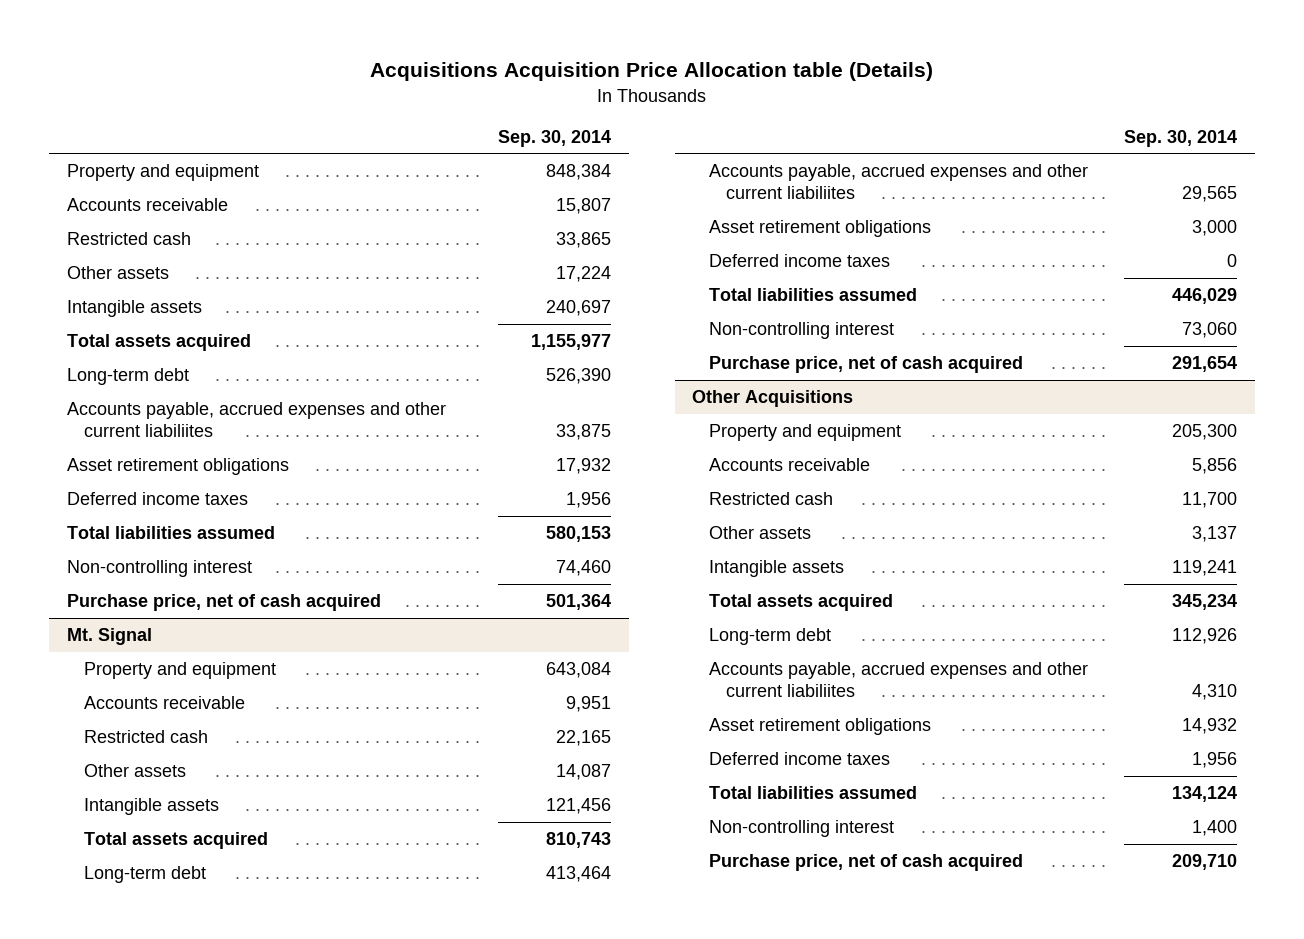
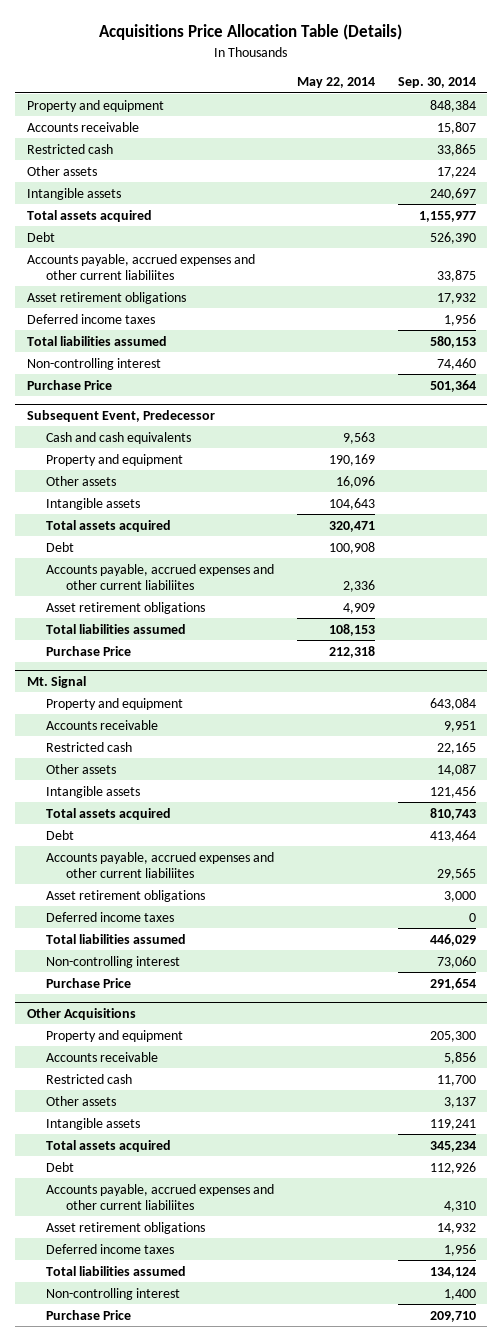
- Acquisitions Acquisition Price Allocation table (Details)
+ Acquisitions Price Allocation Table (Details)
- | Sep. 30, 2014
+ | May 22, 2014 | Sep. 30, 2014
- Long-term debt | 526,390
+ Debt | | 526,390
- Purchase price, net of cash acquired | 501,364
+ Purchase Price | | 501,364
+ Subsequent Event, Predecessor
+ Cash and cash equivalents | 9,563 |
+ Property and equipment | 190,169 |
+ Other assets | 16,096 |
+ Intangible assets | 104,643 |
+ Total assets acquired | 320,471 |
+ Debt | 100,908 |
+ Accounts payable, accrued expenses and other current liabiliites | 2,336 |
+ Asset retirement obligations | 4,909 |
+ Total liabilities assumed | 108,153 |
+ Purchase Price | 212,318 |
@ Mt. Signal
- Long-term debt | 413,464
+ Debt | | 413,464
- Purchase price, net of cash acquired | 291,654
+ Purchase Price | | 291,654
@ Other Acquisitions
- Long-term debt | 112,926
+ Debt | | 112,926
- Purchase price, net of cash acquired | 209,710
+ Purchase Price | | 209,710

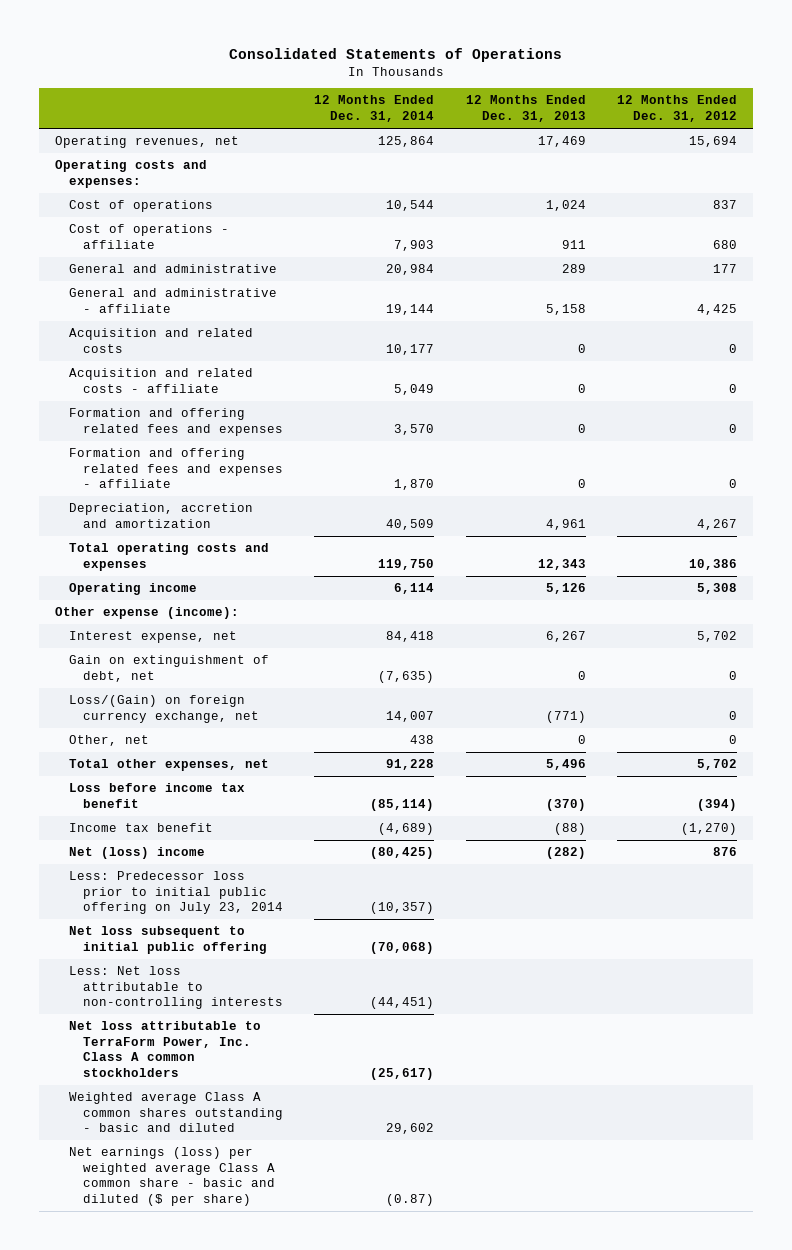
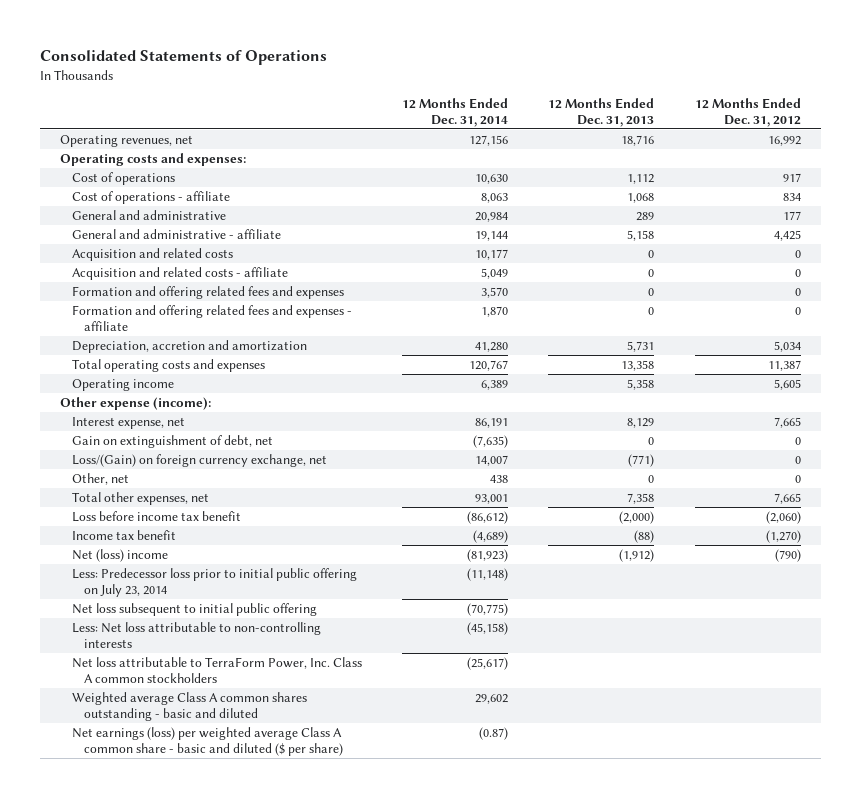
- Operating revenues, net | 125,864 | 17,469 | 15,694
+ Operating revenues, net | 127,156 | 18,716 | 16,992
- Cost of operations | 10,544 | 1,024 | 837
- Cost of operations - affiliate | 7,903 | 911 | 680
+ Cost of operations | 10,630 | 1,112 | 917
+ Cost of operations - affiliate | 8,063 | 1,068 | 834
- Depreciation, accretion and amortization | 40,509 | 4,961 | 4,267
- Total operating costs and expenses | 119,750 | 12,343 | 10,386
- Operating income | 6,114 | 5,126 | 5,308
+ Depreciation, accretion and amortization | 41,280 | 5,731 | 5,034
+ Total operating costs and expenses | 120,767 | 13,358 | 11,387
+ Operating income | 6,389 | 5,358 | 5,605
- Interest expense, net | 84,418 | 6,267 | 5,702
+ Interest expense, net | 86,191 | 8,129 | 7,665
- Total other expenses, net | 91,228 | 5,496 | 5,702
- Loss before income tax benefit | (85,114) | (370) | (394)
+ Total other expenses, net | 93,001 | 7,358 | 7,665
+ Loss before income tax benefit | (86,612) | (2,000) | (2,060)
- Net (loss) income | (80,425) | (282) | 876
- Less: Predecessor loss prior to initial public offering on July 23, 2014 | (10,357) | |
- Net loss subsequent to initial public offering | (70,068) | |
- Less: Net loss attributable to non-controlling interests | (44,451) | |
+ Net (loss) income | (81,923) | (1,912) | (790)
+ Less: Predecessor loss prior to initial public offering on July 23, 2014 | (11,148) | |
+ Net loss subsequent to initial public offering | (70,775) | |
+ Less: Net loss attributable to non-controlling interests | (45,158) | |

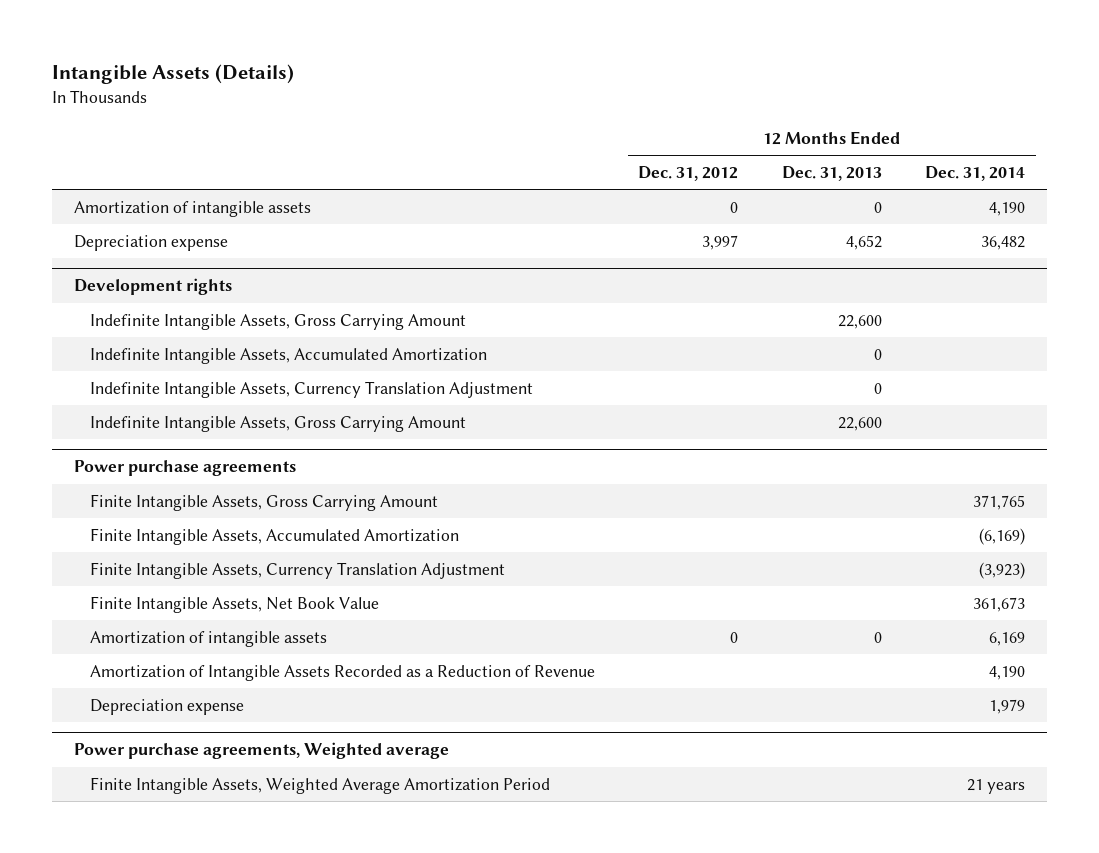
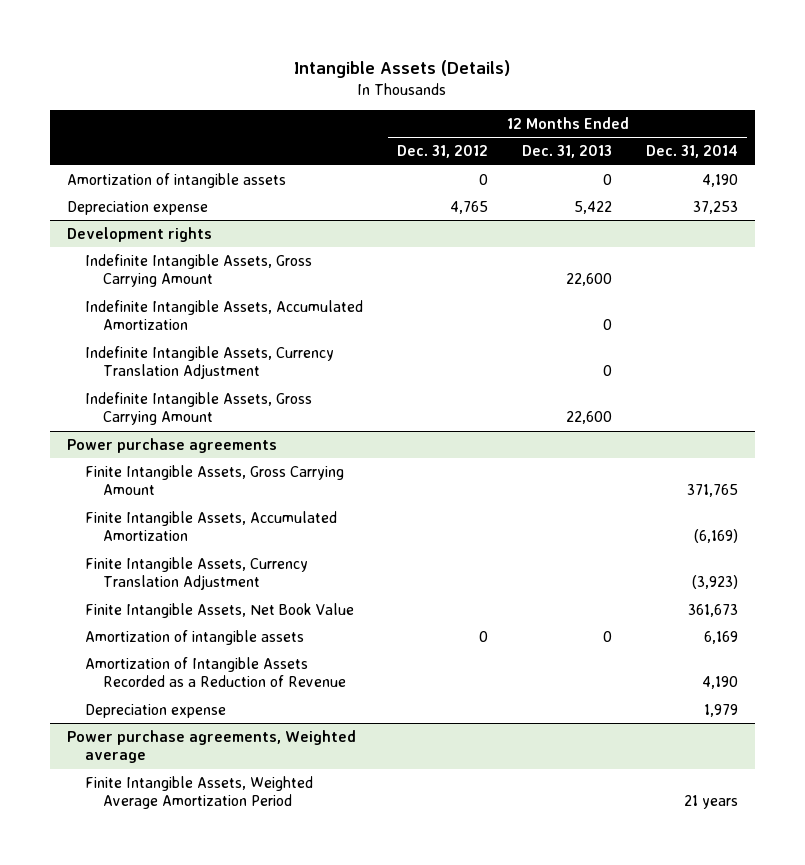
- Depreciation expense | 3,997 | 4,652 | 36,482
+ Depreciation expense | 4,765 | 5,422 | 37,253

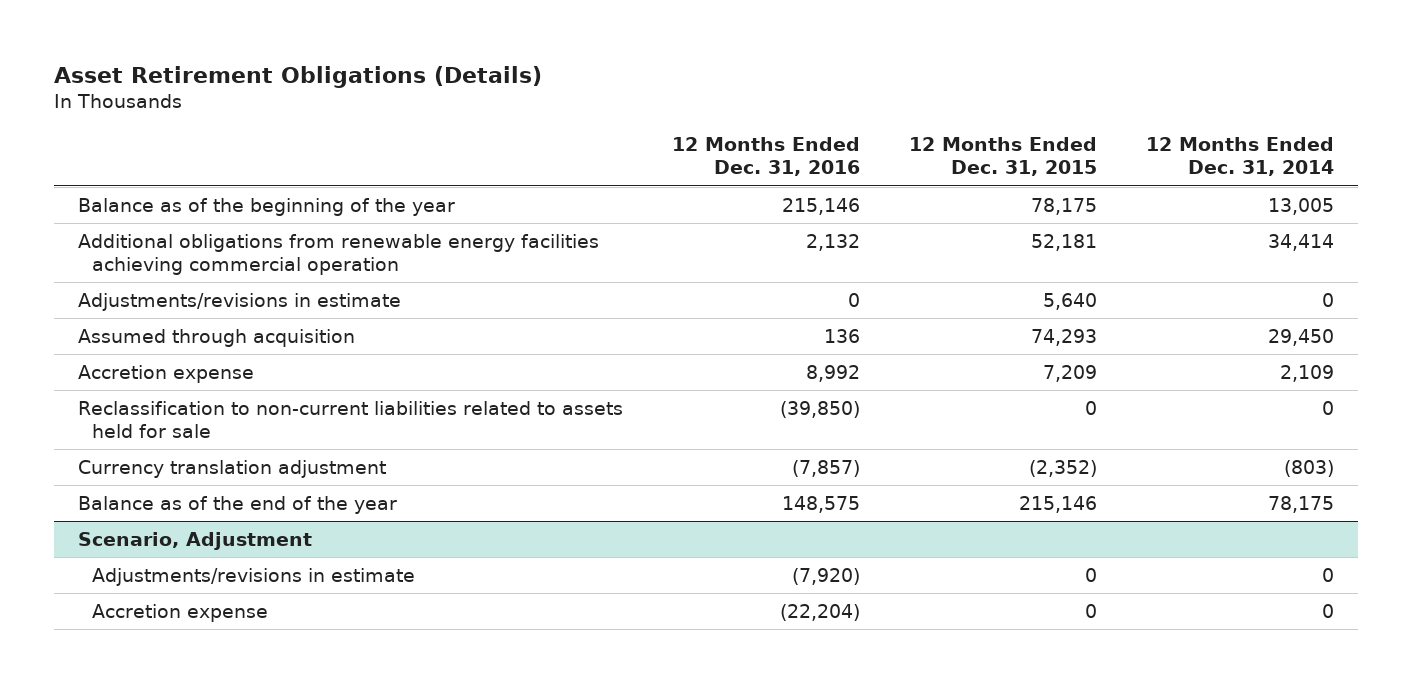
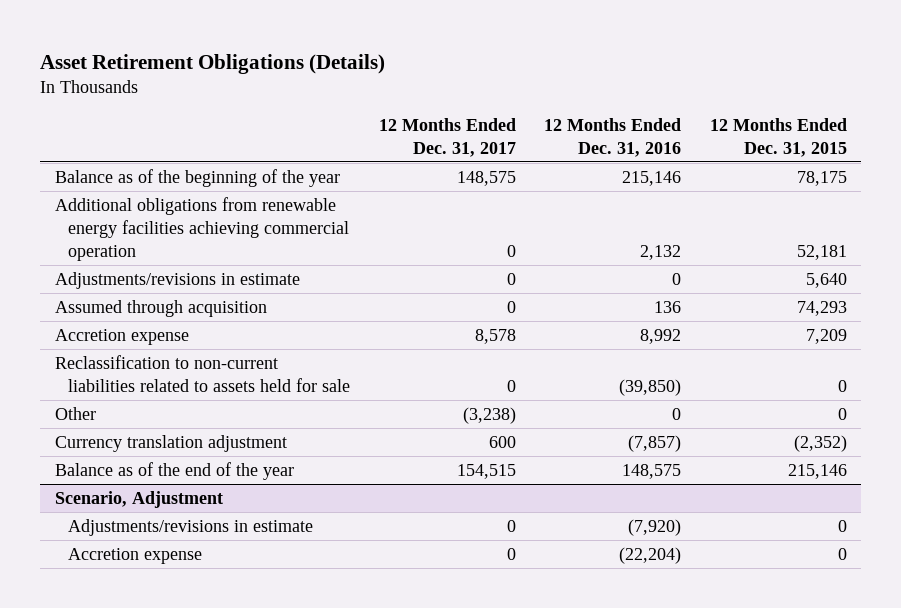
- | 12 Months Ended Dec. 31, 2016 | 12 Months Ended Dec. 31, 2015 | 12 Months Ended Dec. 31, 2014
+ | 12 Months Ended Dec. 31, 2017 | 12 Months Ended Dec. 31, 2016 | 12 Months Ended Dec. 31, 2015
+ Other | (3,238) | 0 | 0

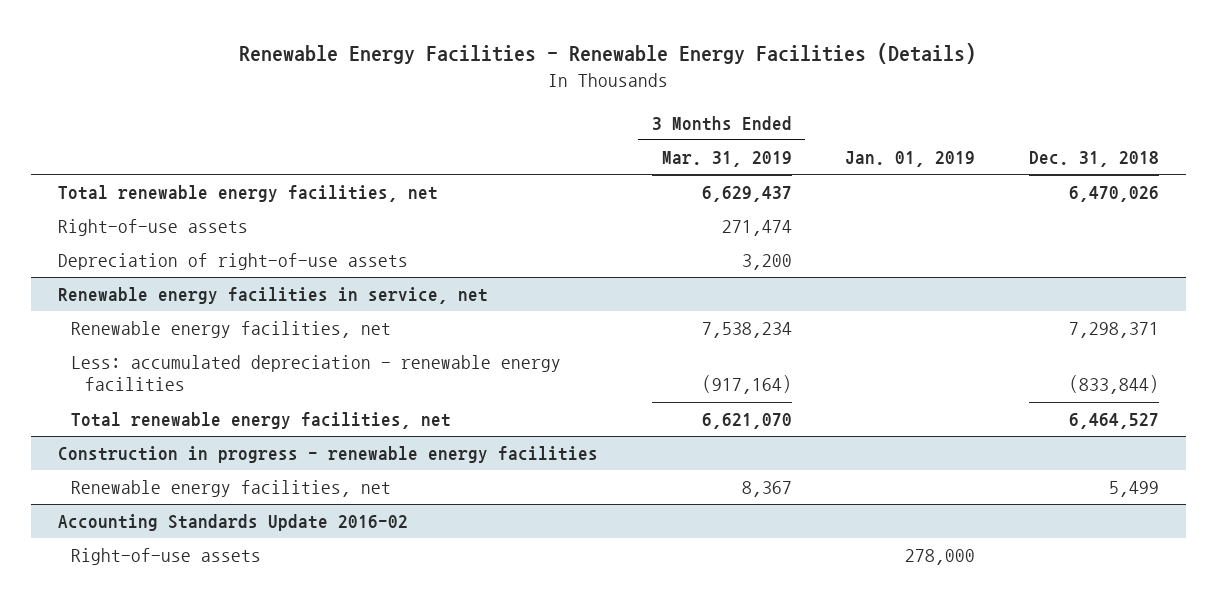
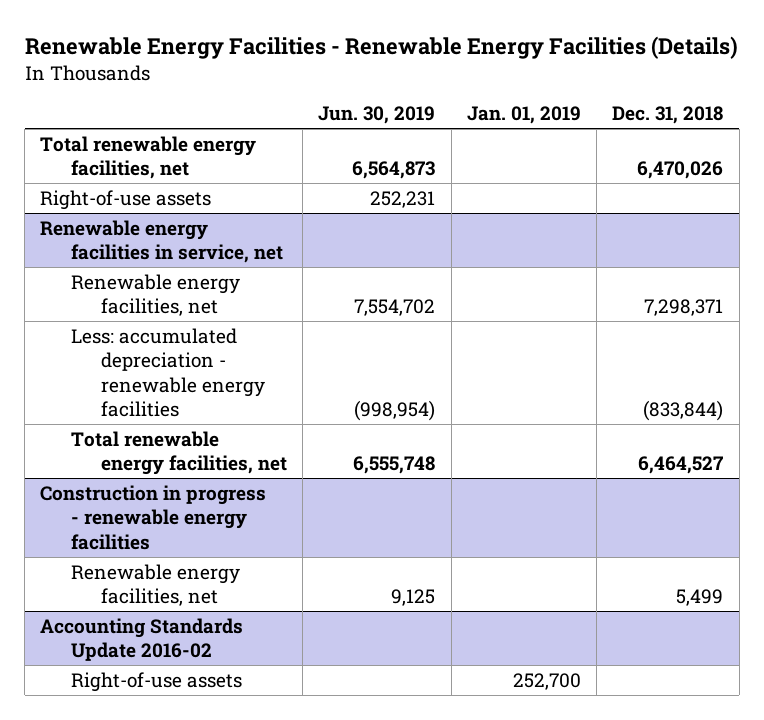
- | 3 Months Ended Mar. 31, 2019 | Jan. 01, 2019 | Dec. 31, 2018
+ | Jun. 30, 2019 | Jan. 01, 2019 | Dec. 31, 2018
- Depreciation of right-of-use assets | 3,200 | |
@ Accounting Standards Update 2016-02
- Right-of-use assets | | 278,000 |
+ Right-of-use assets | | 252,700 |

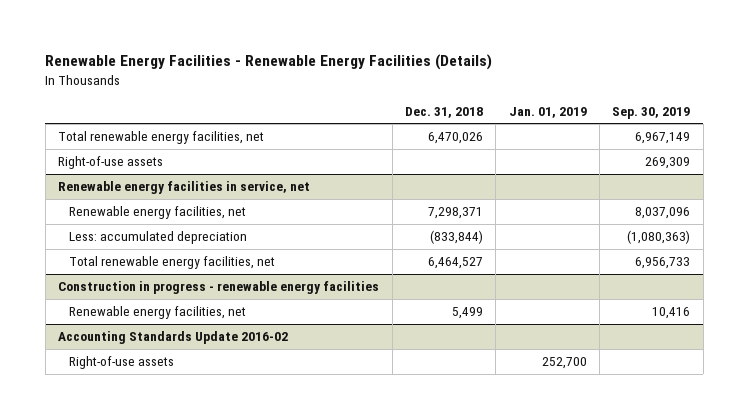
- | Jun. 30, 2019 | Jan. 01, 2019 | Dec. 31, 2018
+ | Dec. 31, 2018 | Jan. 01, 2019 | Sep. 30, 2019
@ Renewable energy facilities in service, net
- Less: accumulated depreciation - renewable energy facilities | (998,954) | | (833,844)
+ Less: accumulated depreciation | (833,844) | | (1,080,363)

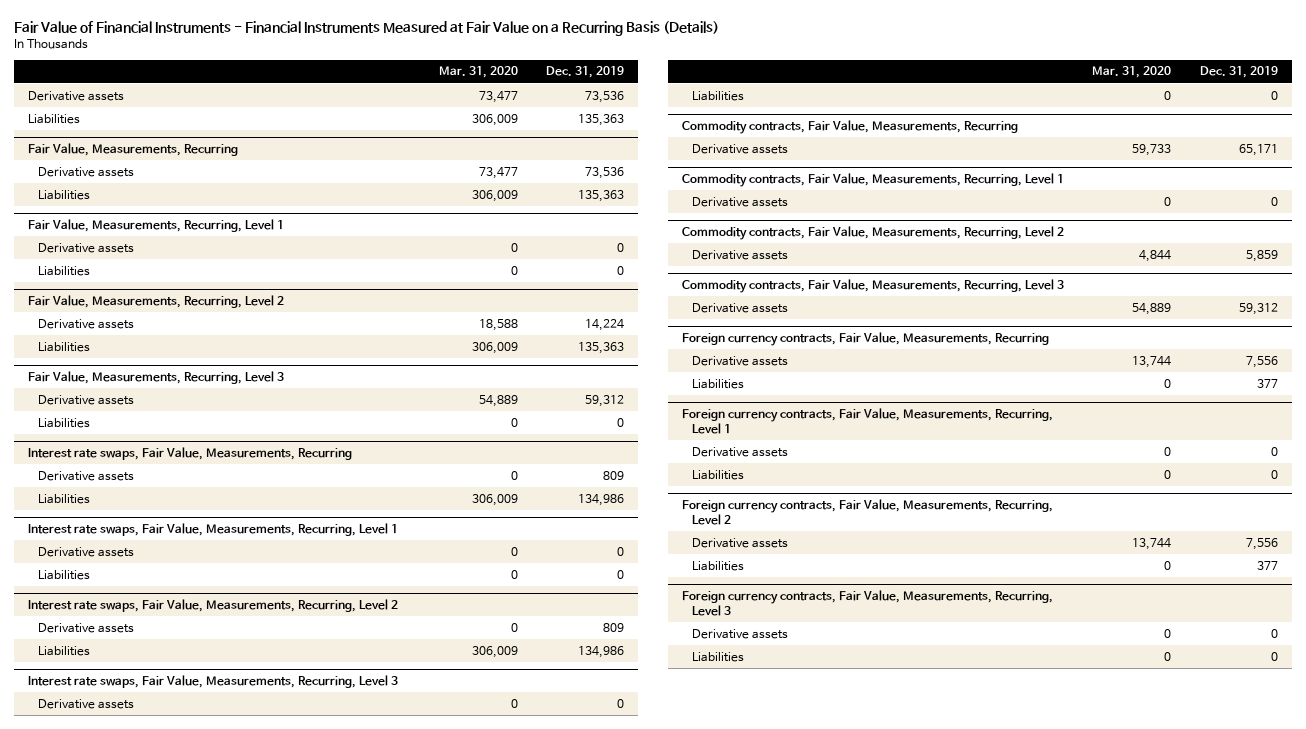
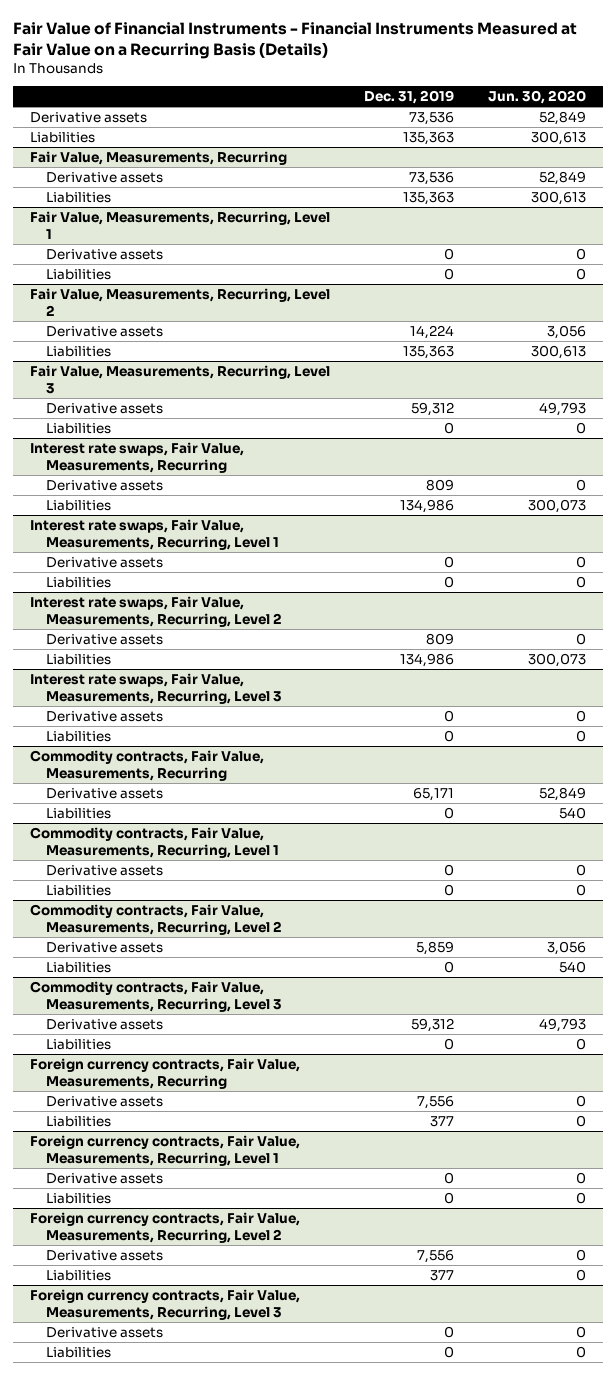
- | Mar. 31, 2020 | Dec. 31, 2019
+ | Dec. 31, 2019 | Jun. 30, 2020
@ Commodity contracts, Fair Value, Measurements, Recurring
+ Liabilities | 0 | 540
@ Commodity contracts, Fair Value, Measurements, Recurring, Level 1
+ Liabilities | 0 | 0
@ Commodity contracts, Fair Value, Measurements, Recurring, Level 2
+ Liabilities | 0 | 540
@ Commodity contracts, Fair Value, Measurements, Recurring, Level 3
+ Liabilities | 0 | 0

